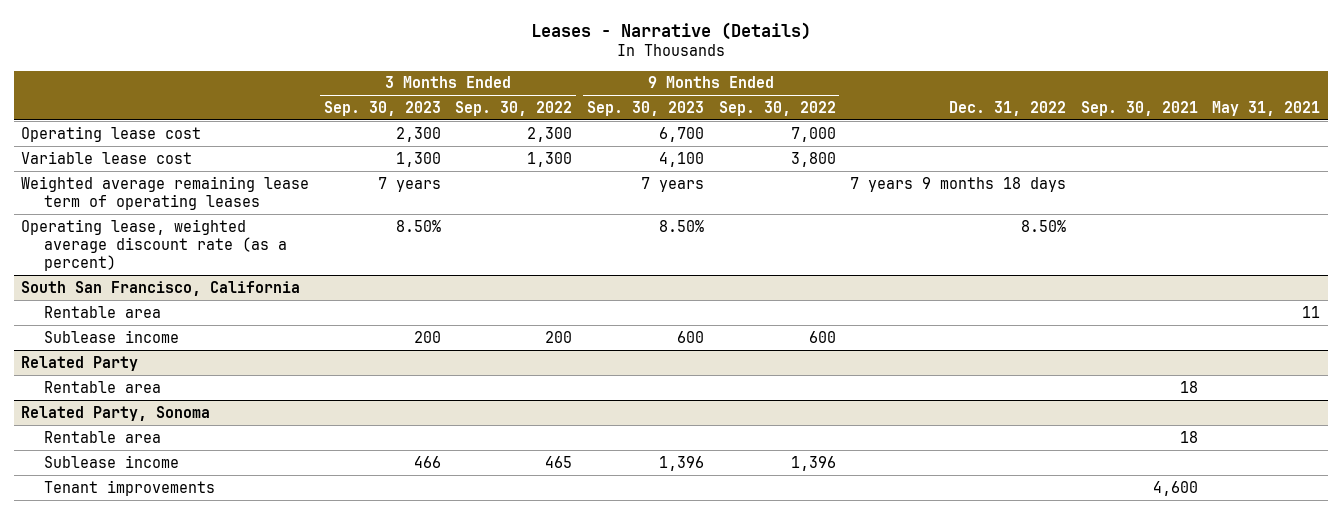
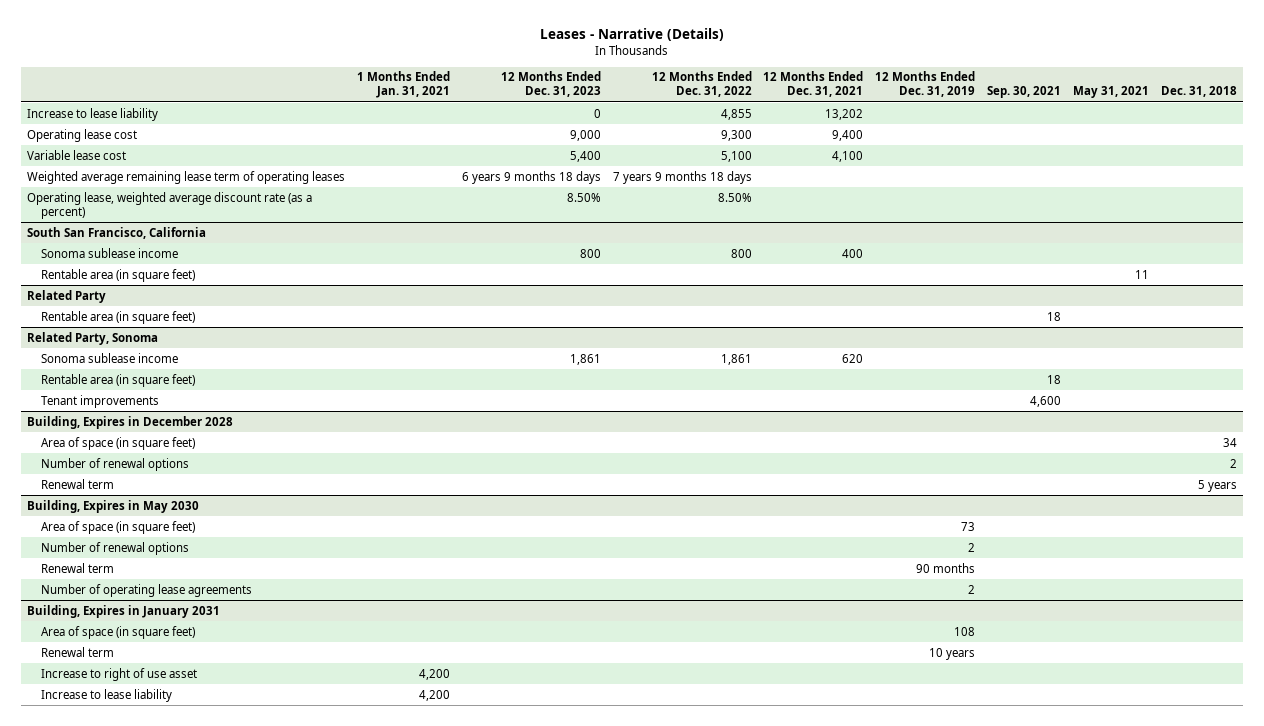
- | 3 Months Ended Sep. 30, 2023 | 3 Months Ended Sep. 30, 2022 | 9 Months Ended Sep. 30, 2023 | 9 Months Ended Sep. 30, 2022 | Dec. 31, 2022 | Sep. 30, 2021 | May 31, 2021
+ | 1 Months Ended Jan. 31, 2021 | 12 Months Ended Dec. 31, 2023 | 12 Months Ended Dec. 31, 2022 | 12 Months Ended Dec. 31, 2021 | 12 Months Ended Dec. 31, 2019 | Sep. 30, 2021 | May 31, 2021 | Dec. 31, 2018
+ Increase to lease liability | | 0 | 4,855 | 13,202 | | | |
@ South San Francisco, California
- Rentable area | | | | | | | 11
- Sublease income | 200 | 200 | 600 | 600 | | |
+ Sonoma sublease income | | 800 | 800 | 400 | | | |
+ Rentable area (in square feet) | | | | | | | 11 |
@ Related Party
- Rentable area | | | | | | 18 |
+ Rentable area (in square feet) | | | | | | 18 | |
@ Related Party, Sonoma
- Rentable area | | | | | | 18 |
- Sublease income | 466 | 465 | 1,396 | 1,396 | | |
+ Sonoma sublease income | | 1,861 | 1,861 | 620 | | | |
+ Rentable area (in square feet) | | | | | | 18 | |
+ Building, Expires in December 2028
+ Area of space (in square feet) | | | | | | | | 34
+ Number of renewal options | | | | | | | | 2
+ Renewal term | | | | | | | | 5 years
+ Building, Expires in May 2030
+ Area of space (in square feet) | | | | | 73 | | |
+ Number of renewal options | | | | | 2 | | |
+ Renewal term | | | | | 90 months | | |
+ Number of operating lease agreements | | | | | 2 | | |
+ Building, Expires in January 2031
+ Area of space (in square feet) | | | | | 108 | | |
+ Renewal term | | | | | 10 years | | |
+ Increase to right of use asset | 4,200 | | | | | | |
+ Increase to lease liability | 4,200 | | | | | | |

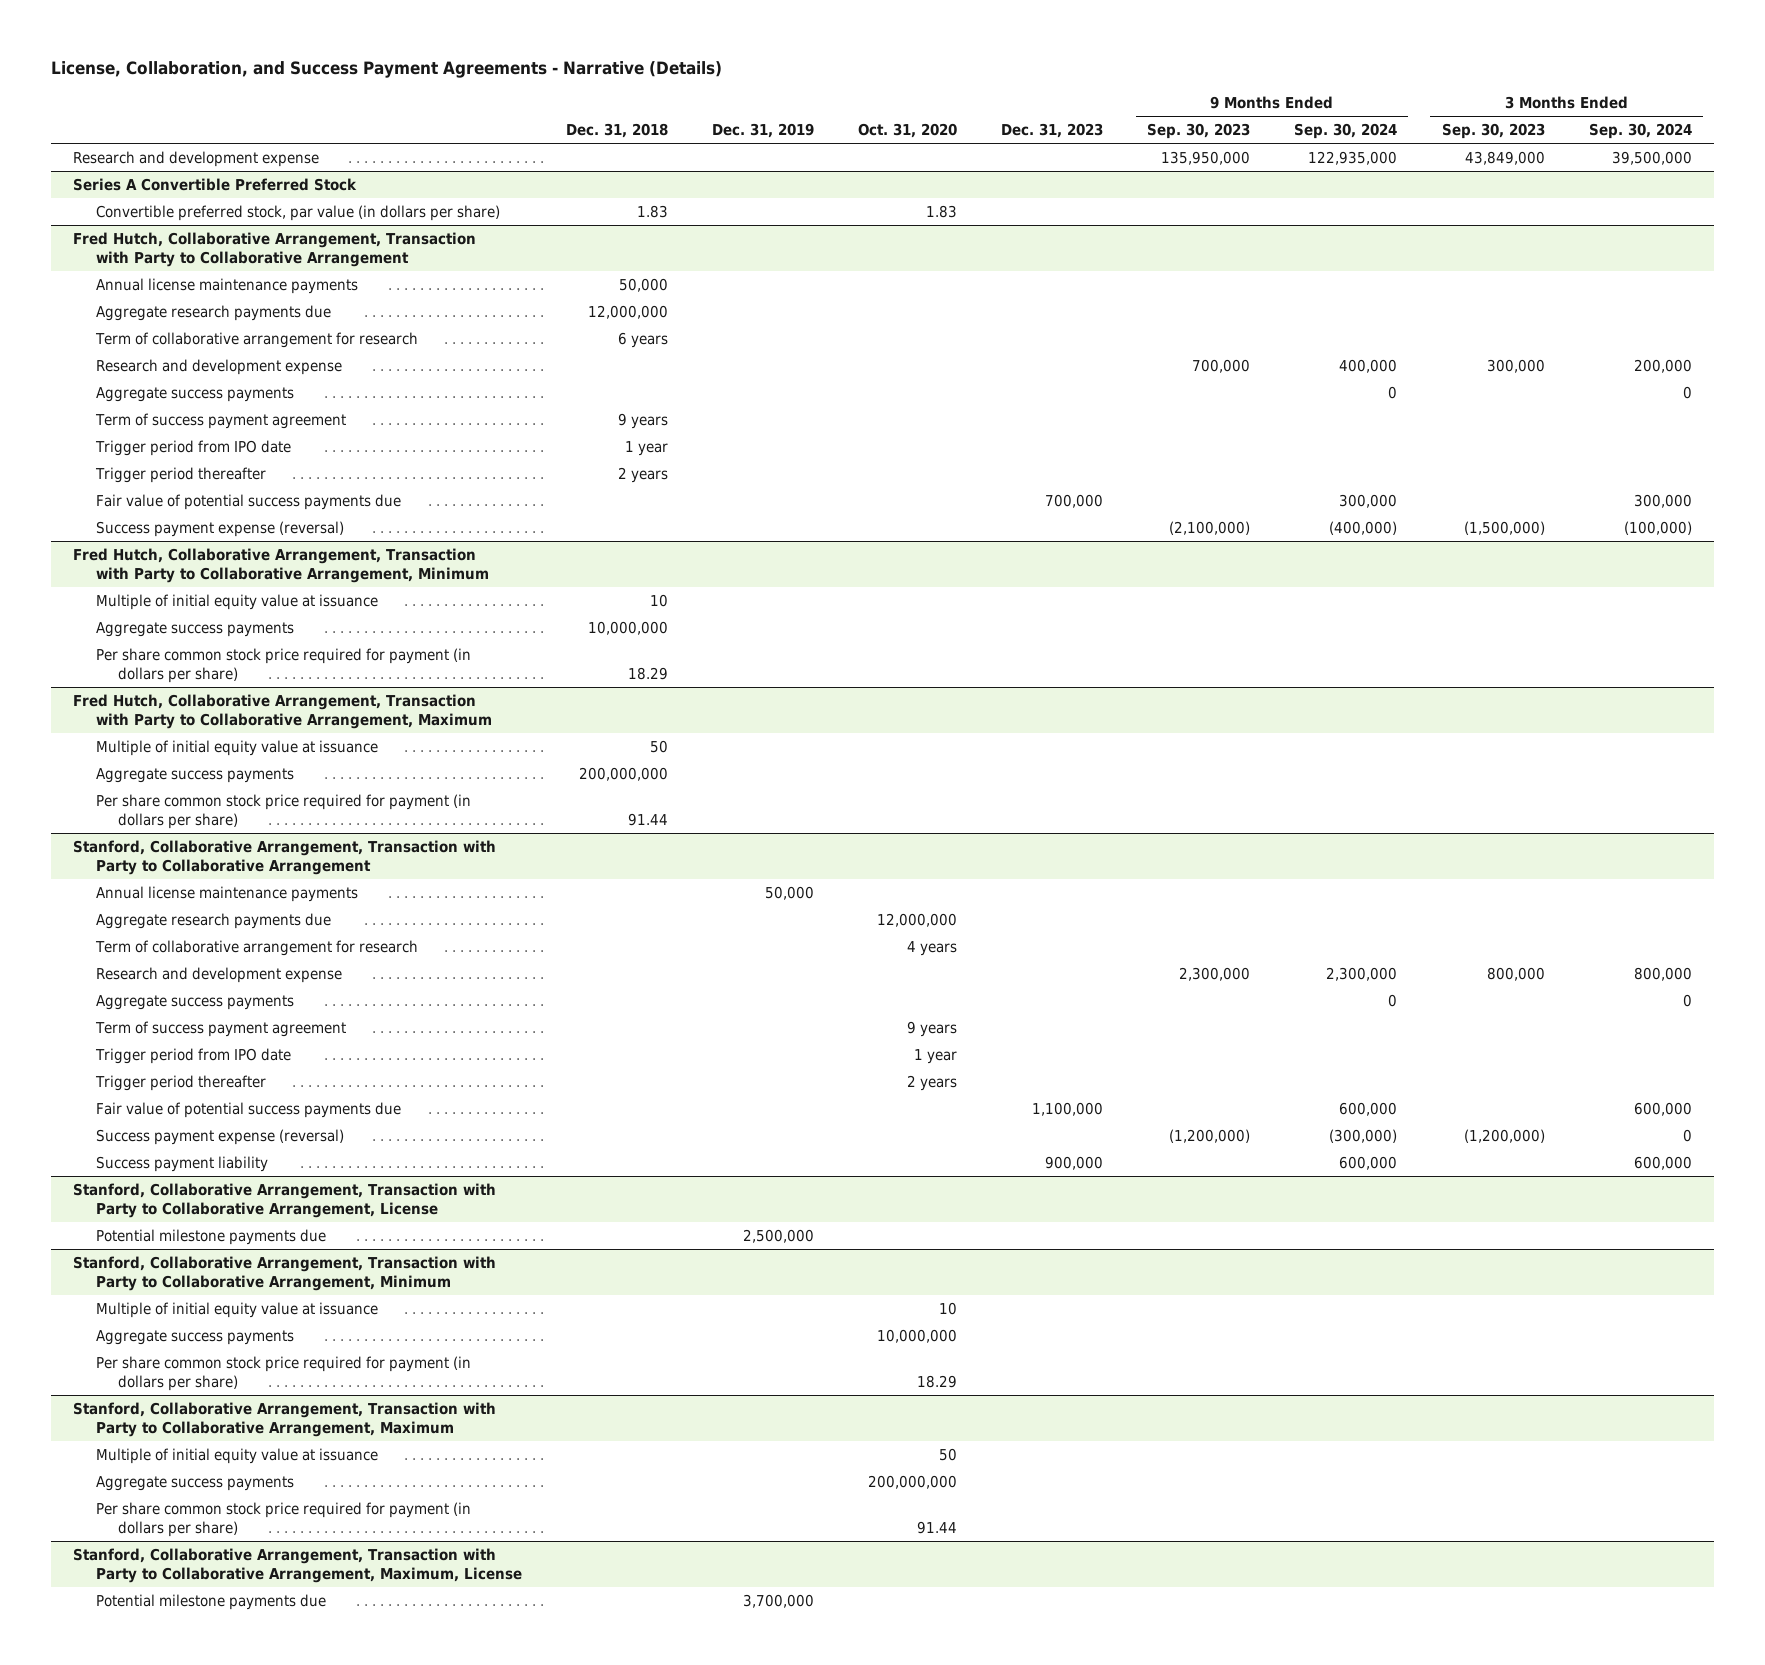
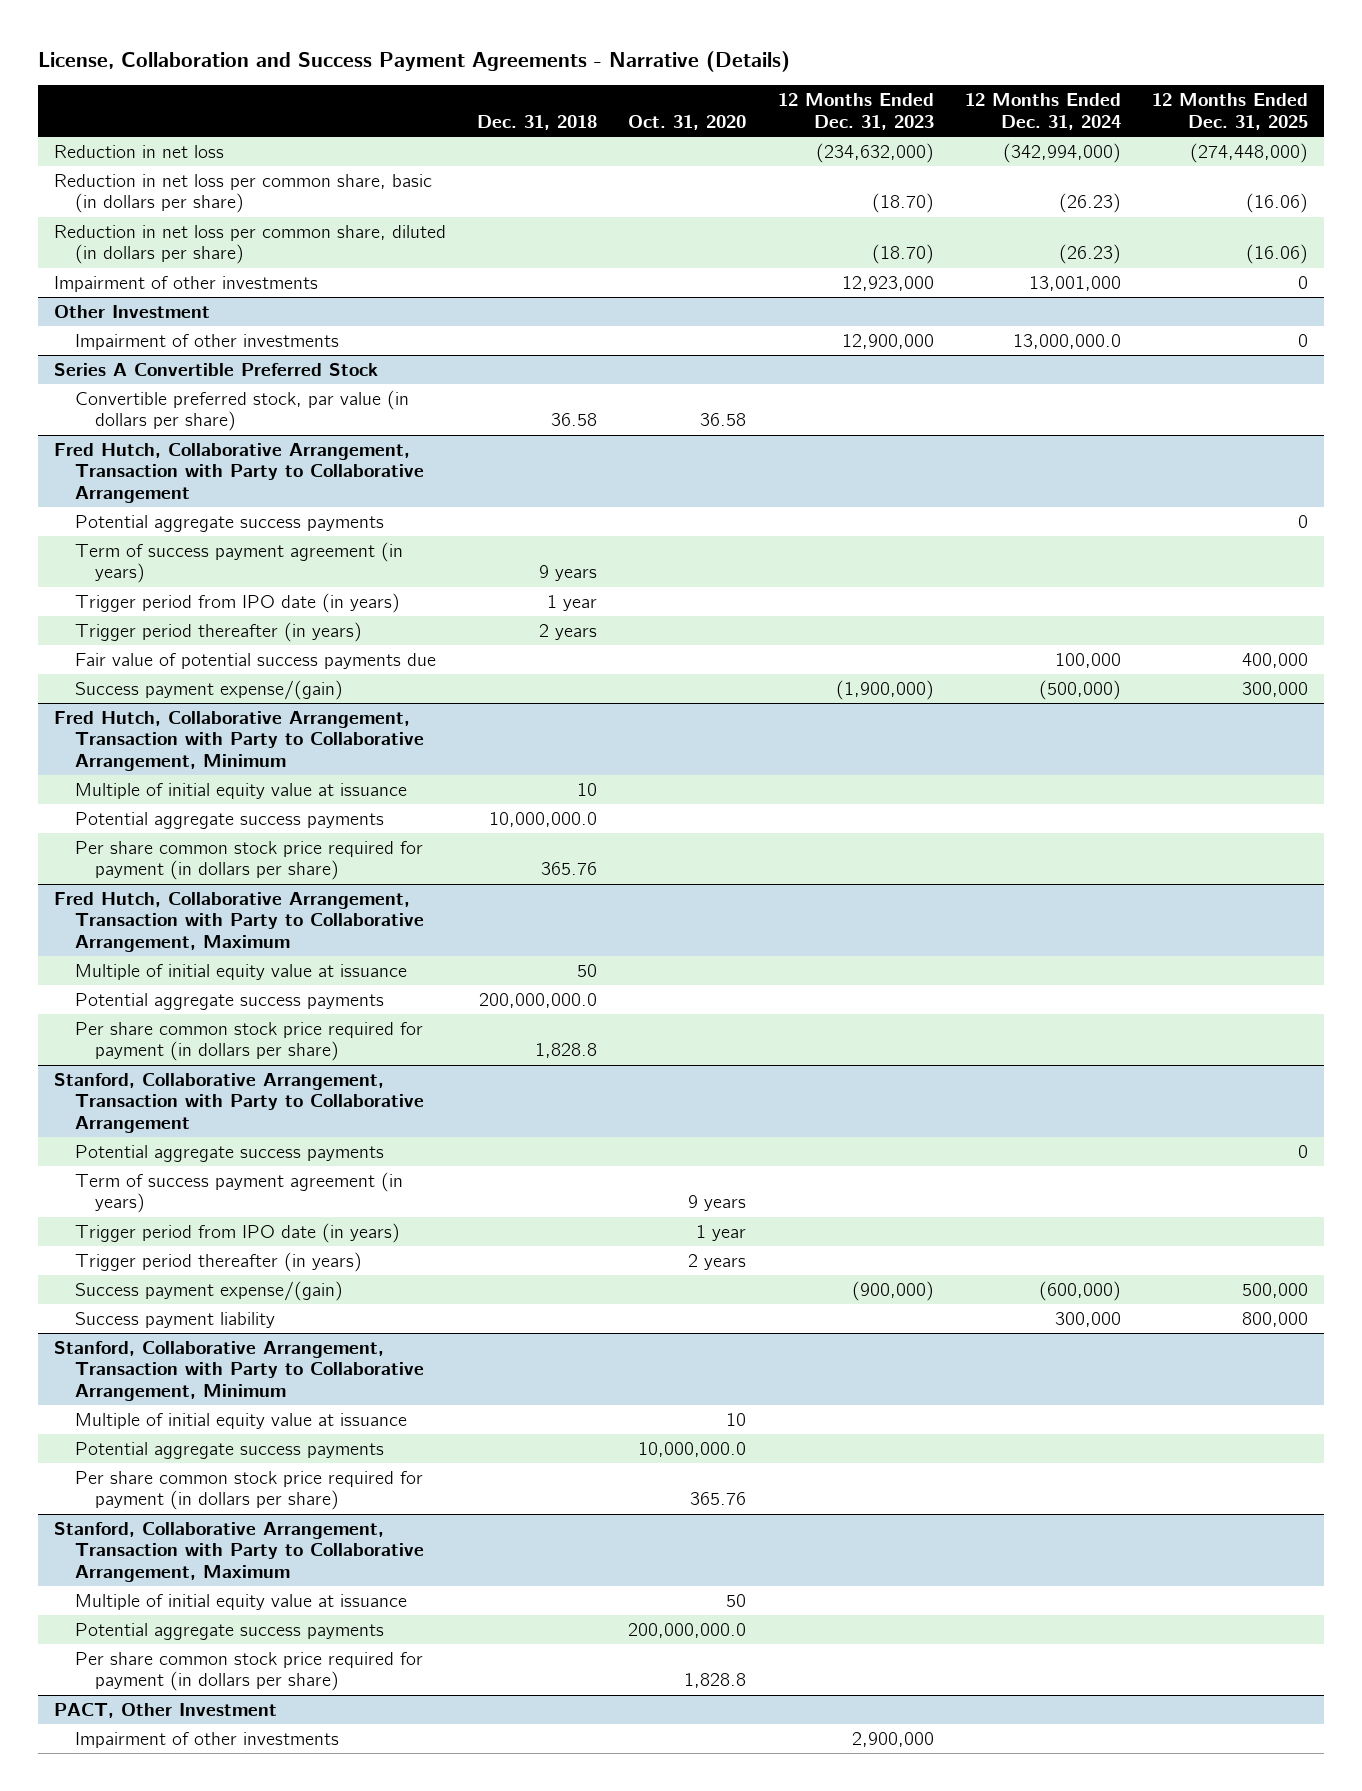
- License, Collaboration, and Success Payment Agreements - Narrative (Details)
+ License, Collaboration and Success Payment Agreements - Narrative (Details)
- | Dec. 31, 2018 | Dec. 31, 2019 | Oct. 31, 2020 | Dec. 31, 2023 | 9 Months Ended Sep. 30, 2023 | 9 Months Ended Sep. 30, 2024 | 3 Months Ended Sep. 30, 2023 | 3 Months Ended Sep. 30, 2024
+ | Dec. 31, 2018 | Oct. 31, 2020 | 12 Months Ended Dec. 31, 2023 | 12 Months Ended Dec. 31, 2024 | 12 Months Ended Dec. 31, 2025
- Research and development expense | | | | | 135,950,000 | 122,935,000 | 43,849,000 | 39,500,000
+ Reduction in net loss | | | (234,632,000) | (342,994,000) | (274,448,000)
+ Reduction in net loss per common share, basic (in dollars per share) | | | (18.70) | (26.23) | (16.06)
+ Reduction in net loss per common share, diluted (in dollars per share) | | | (18.70) | (26.23) | (16.06)
+ Impairment of other investments | | | 12,923,000 | 13,001,000 | 0
+ Other Investment
+ Impairment of other investments | | | 12,900,000 | 13,000,000.0 | 0
@ Series A Convertible Preferred Stock
- Convertible preferred stock, par value (in dollars per share) | 1.83 | | 1.83 | | | | |
+ Convertible preferred stock, par value (in dollars per share) | 36.58 | 36.58 | | |
@ Fred Hutch, Collaborative Arrangement, Transaction with Party to Collaborative Arrangement
- Annual license maintenance payments | 50,000 | | | | | | |
- Aggregate research payments due | 12,000,000 | | | | | | |
- Term of collaborative arrangement for research | 6 years | | | | | | |
- Research and development expense | | | | | 700,000 | 400,000 | 300,000 | 200,000
- Aggregate success payments | | | | | | 0 | | 0
- Term of success payment agreement | 9 years | | | | | | |
- Trigger period from IPO date | 1 year | | | | | | |
- Trigger period thereafter | 2 years | | | | | | |
+ Potential aggregate success payments | | | | | 0
+ Term of success payment agreement (in years) | 9 years | | | |
+ Trigger period from IPO date (in years) | 1 year | | | |
+ Trigger period thereafter (in years) | 2 years | | | |
- Success payment expense (reversal) | | | | | (2,100,000) | (400,000) | (1,500,000) | (100,000)
+ Success payment expense/(gain) | | | (1,900,000) | (500,000) | 300,000
@ Fred Hutch, Collaborative Arrangement, Transaction with Party to Collaborative Arrangement, Minimum
- Aggregate success payments | 10,000,000 | | | | | | |
- Per share common stock price required for payment (in dollars per share) | 18.29 | | | | | | |
+ Potential aggregate success payments | 10,000,000.0 | | | |
+ Per share common stock price required for payment (in dollars per share) | 365.76 | | | |
@ Fred Hutch, Collaborative Arrangement, Transaction with Party to Collaborative Arrangement, Maximum
- Aggregate success payments | 200,000,000 | | | | | | |
- Per share common stock price required for payment (in dollars per share) | 91.44 | | | | | | |
+ Potential aggregate success payments | 200,000,000.0 | | | |
+ Per share common stock price required for payment (in dollars per share) | 1,828.8 | | | |
@ Stanford, Collaborative Arrangement, Transaction with Party to Collaborative Arrangement
- Annual license maintenance payments | | 50,000 | | | | | |
- Aggregate research payments due | | | 12,000,000 | | | | |
- Term of collaborative arrangement for research | | | 4 years | | | | |
- Research and development expense | | | | | 2,300,000 | 2,300,000 | 800,000 | 800,000
- Aggregate success payments | | | | | | 0 | | 0
- Term of success payment agreement | | | 9 years | | | | |
- Trigger period from IPO date | | | 1 year | | | | |
- Trigger period thereafter | | | 2 years | | | | |
- Fair value of potential success payments due | | | | 1,100,000 | | 600,000 | | 600,000
- Success payment expense (reversal) | | | | | (1,200,000) | (300,000) | (1,200,000) | 0
+ Potential aggregate success payments | | | | | 0
+ Term of success payment agreement (in years) | | 9 years | | |
+ Trigger period from IPO date (in years) | | 1 year | | |
+ Trigger period thereafter (in years) | | 2 years | | |
+ Success payment expense/(gain) | | | (900,000) | (600,000) | 500,000
- Stanford, Collaborative Arrangement, Transaction with Party to Collaborative Arrangement, License
- Potential milestone payments due | | 2,500,000 | | | | | |
@ Stanford, Collaborative Arrangement, Transaction with Party to Collaborative Arrangement, Minimum
- Aggregate success payments | | | 10,000,000 | | | | |
- Per share common stock price required for payment (in dollars per share) | | | 18.29 | | | | |
+ Potential aggregate success payments | | 10,000,000.0 | | |
+ Per share common stock price required for payment (in dollars per share) | | 365.76 | | |
@ Stanford, Collaborative Arrangement, Transaction with Party to Collaborative Arrangement, Maximum
- Aggregate success payments | | | 200,000,000 | | | | |
- Per share common stock price required for payment (in dollars per share) | | | 91.44 | | | | |
- Stanford, Collaborative Arrangement, Transaction with Party to Collaborative Arrangement, Maximum, License
- Potential milestone payments due | | 3,700,000 | | | | | |
@ Stanford, Collaborative Arrangement, Transaction with Party to Collaborative Arrangement, Maximum
+ Potential aggregate success payments | | 200,000,000.0 | | |
+ Per share common stock price required for payment (in dollars per share) | | 1,828.8 | | |
+ PACT, Other Investment
+ Impairment of other investments | | | 2,900,000 | |

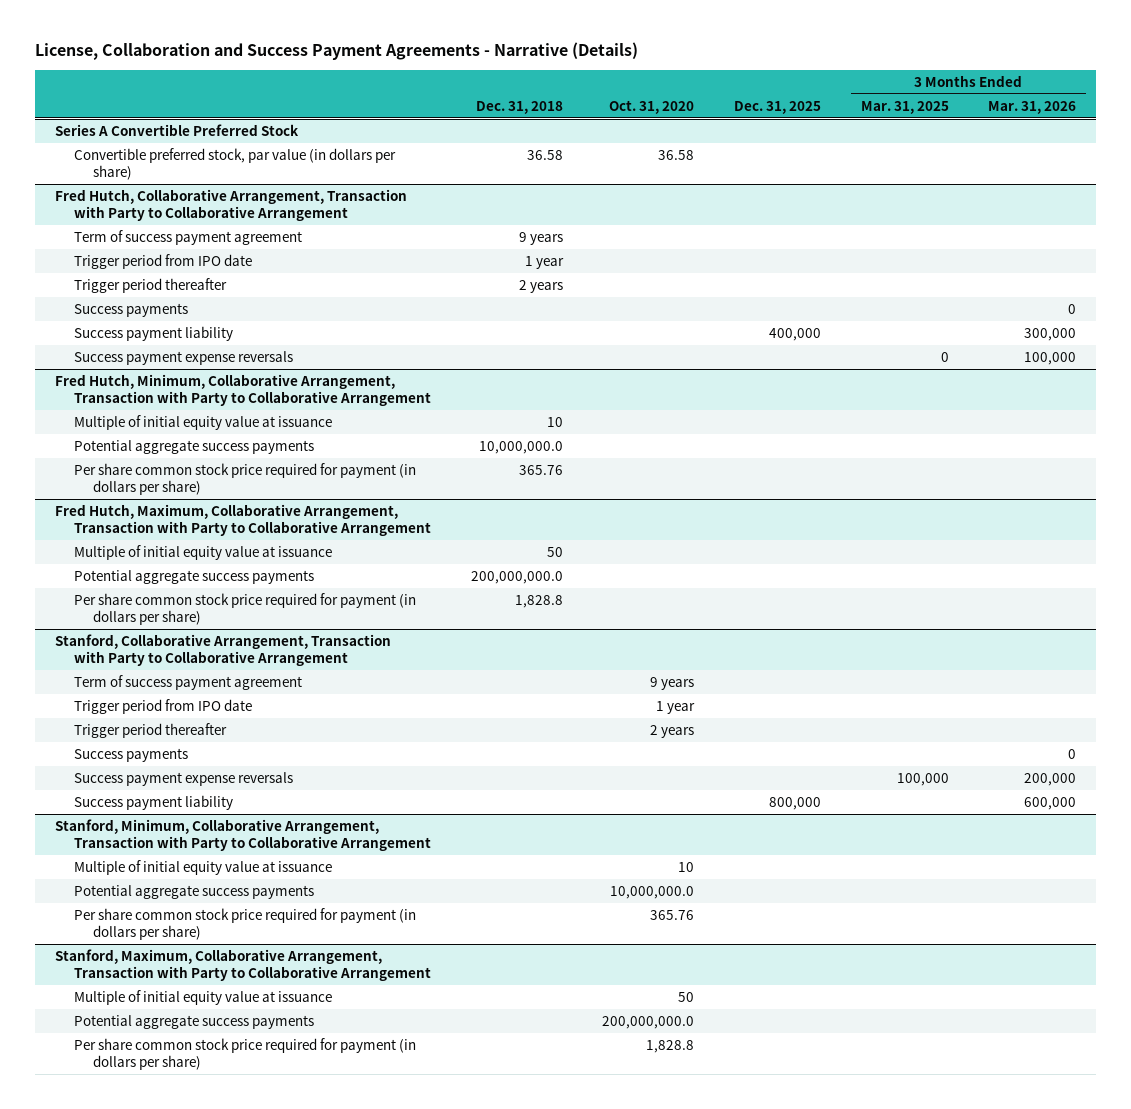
- | Dec. 31, 2018 | Oct. 31, 2020 | 12 Months Ended Dec. 31, 2023 | 12 Months Ended Dec. 31, 2024 | 12 Months Ended Dec. 31, 2025
+ | Dec. 31, 2018 | Oct. 31, 2020 | Dec. 31, 2025 | 3 Months Ended Mar. 31, 2025 | 3 Months Ended Mar. 31, 2026
- Reduction in net loss | | | (234,632,000) | (342,994,000) | (274,448,000)
- Reduction in net loss per common share, basic (in dollars per share) | | | (18.70) | (26.23) | (16.06)
- Reduction in net loss per common share, diluted (in dollars per share) | | | (18.70) | (26.23) | (16.06)
- Impairment of other investments | | | 12,923,000 | 13,001,000 | 0
- Other Investment
- Impairment of other investments | | | 12,900,000 | 13,000,000.0 | 0
@ Fred Hutch, Collaborative Arrangement, Transaction with Party to Collaborative Arrangement
- Potential aggregate success payments | | | | | 0
- Term of success payment agreement (in years) | 9 years | | | |
- Trigger period from IPO date (in years) | 1 year | | | |
- Trigger period thereafter (in years) | 2 years | | | |
- Fair value of potential success payments due | | | | 100,000 | 400,000
- Success payment expense/(gain) | | | (1,900,000) | (500,000) | 300,000
- Fred Hutch, Collaborative Arrangement, Transaction with Party to Collaborative Arrangement, Minimum
@ Fred Hutch, Collaborative Arrangement, Transaction with Party to Collaborative Arrangement
+ Term of success payment agreement | 9 years | | | |
+ Trigger period from IPO date | 1 year | | | |
+ Trigger period thereafter | 2 years | | | |
+ Success payments | | | | | 0
+ Success payment liability | | | 400,000 | | 300,000
+ Success payment expense reversals | | | | 0 | 100,000
+ Fred Hutch, Minimum, Collaborative Arrangement, Transaction with Party to Collaborative Arrangement
- Fred Hutch, Collaborative Arrangement, Transaction with Party to Collaborative Arrangement, Maximum
+ Fred Hutch, Maximum, Collaborative Arrangement, Transaction with Party to Collaborative Arrangement
@ Stanford, Collaborative Arrangement, Transaction with Party to Collaborative Arrangement
- Potential aggregate success payments | | | | | 0
- Term of success payment agreement (in years) | | 9 years | | |
- Trigger period from IPO date (in years) | | 1 year | | |
- Trigger period thereafter (in years) | | 2 years | | |
- Success payment expense/(gain) | | | (900,000) | (600,000) | 500,000
+ Term of success payment agreement | | 9 years | | |
+ Trigger period from IPO date | | 1 year | | |
+ Trigger period thereafter | | 2 years | | |
+ Success payments | | | | | 0
+ Success payment expense reversals | | | | 100,000 | 200,000
- Stanford, Collaborative Arrangement, Transaction with Party to Collaborative Arrangement, Minimum
+ Stanford, Minimum, Collaborative Arrangement, Transaction with Party to Collaborative Arrangement
- Stanford, Collaborative Arrangement, Transaction with Party to Collaborative Arrangement, Maximum
+ Stanford, Maximum, Collaborative Arrangement, Transaction with Party to Collaborative Arrangement
- PACT, Other Investment
- Impairment of other investments | | | 2,900,000 | |

